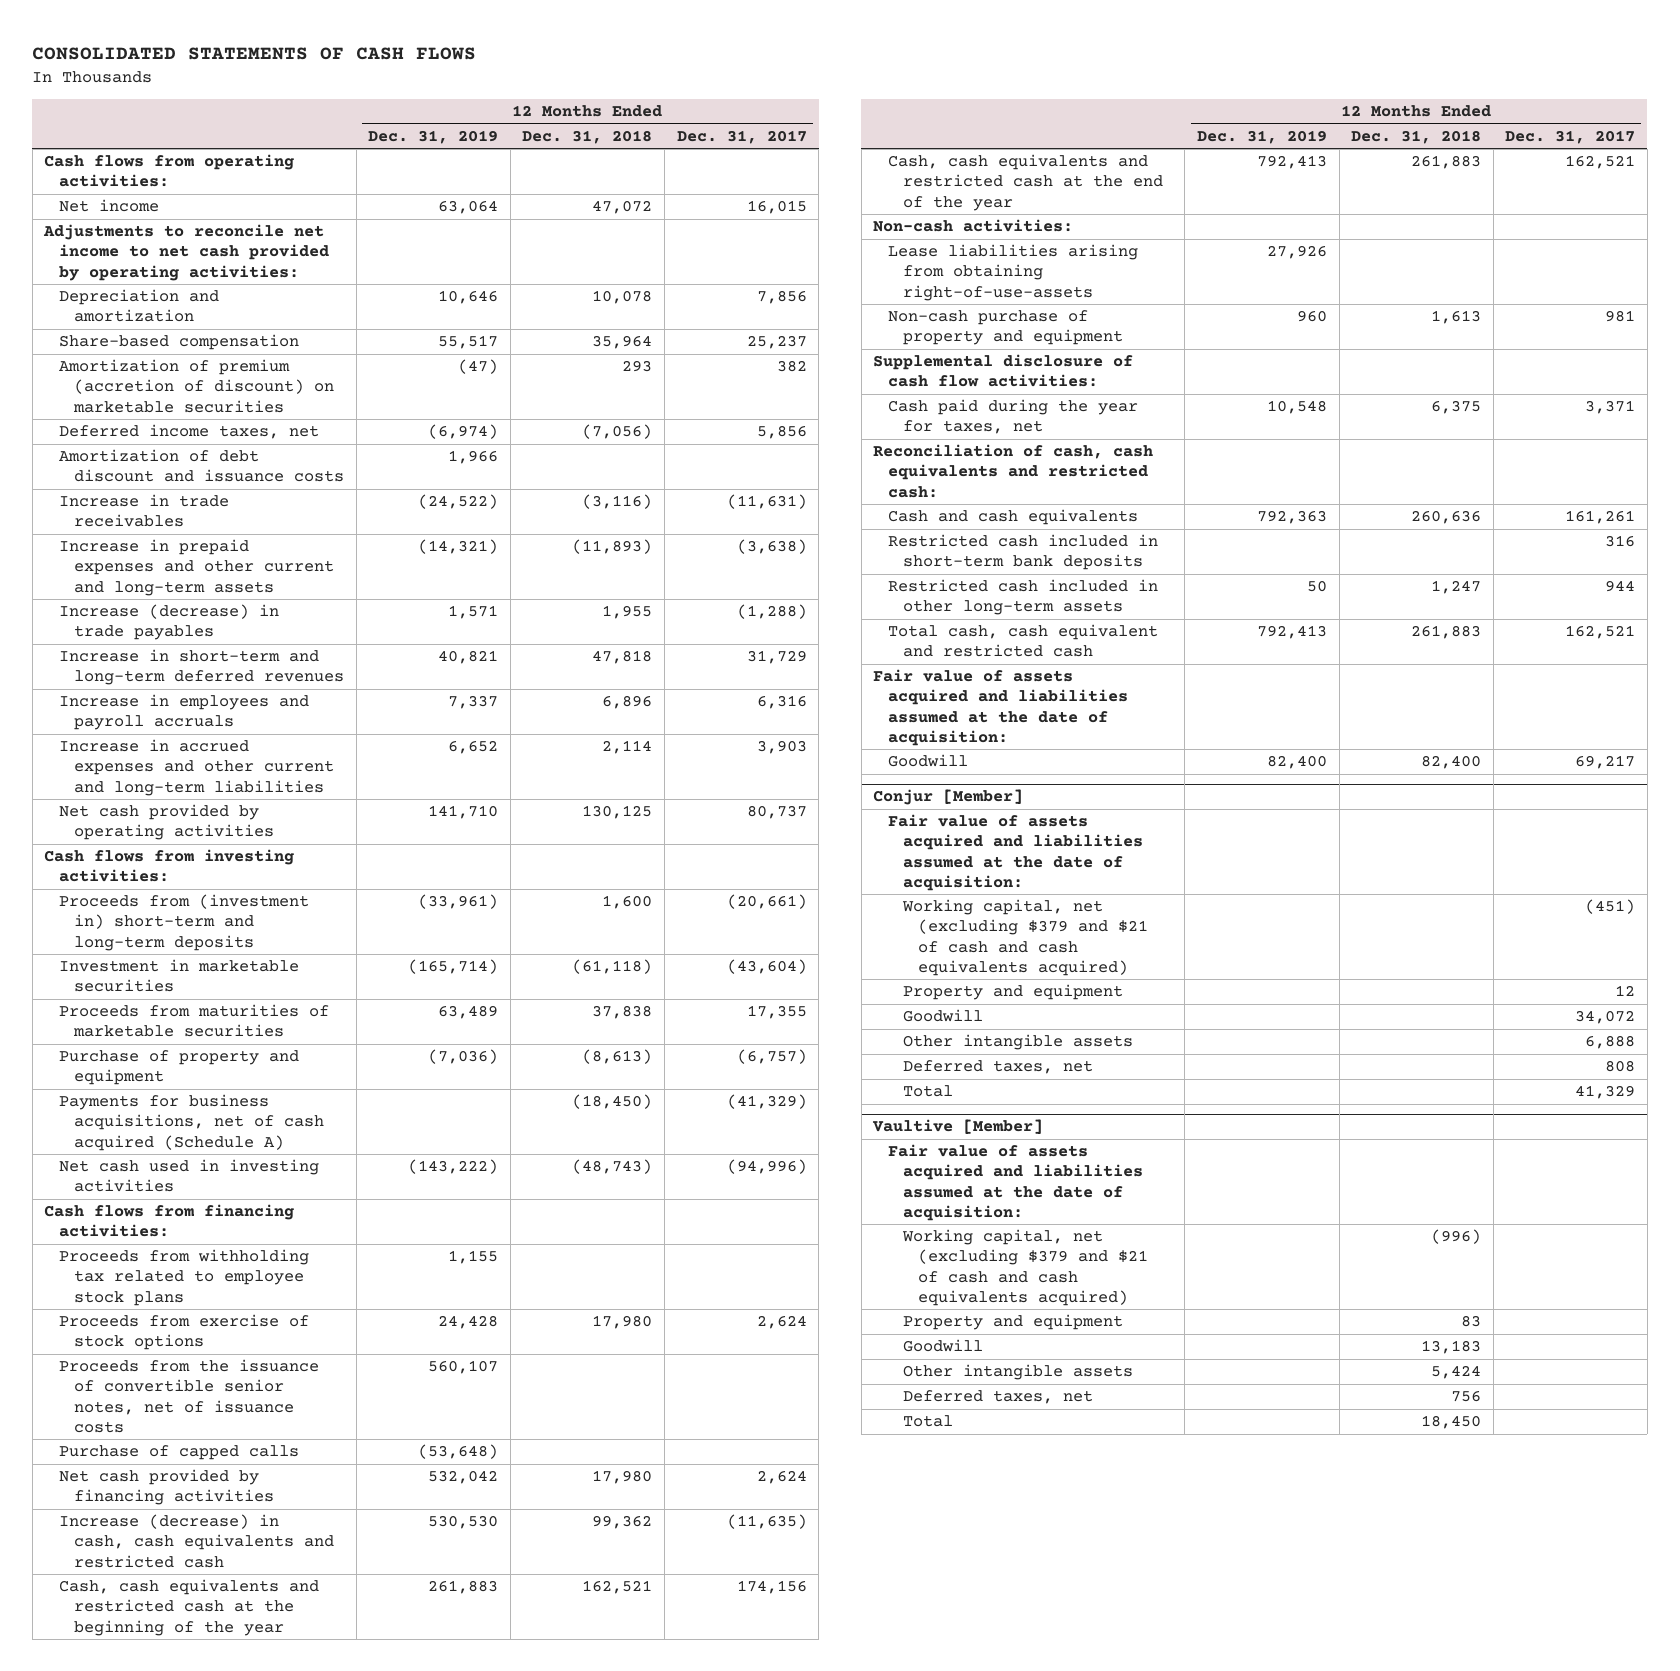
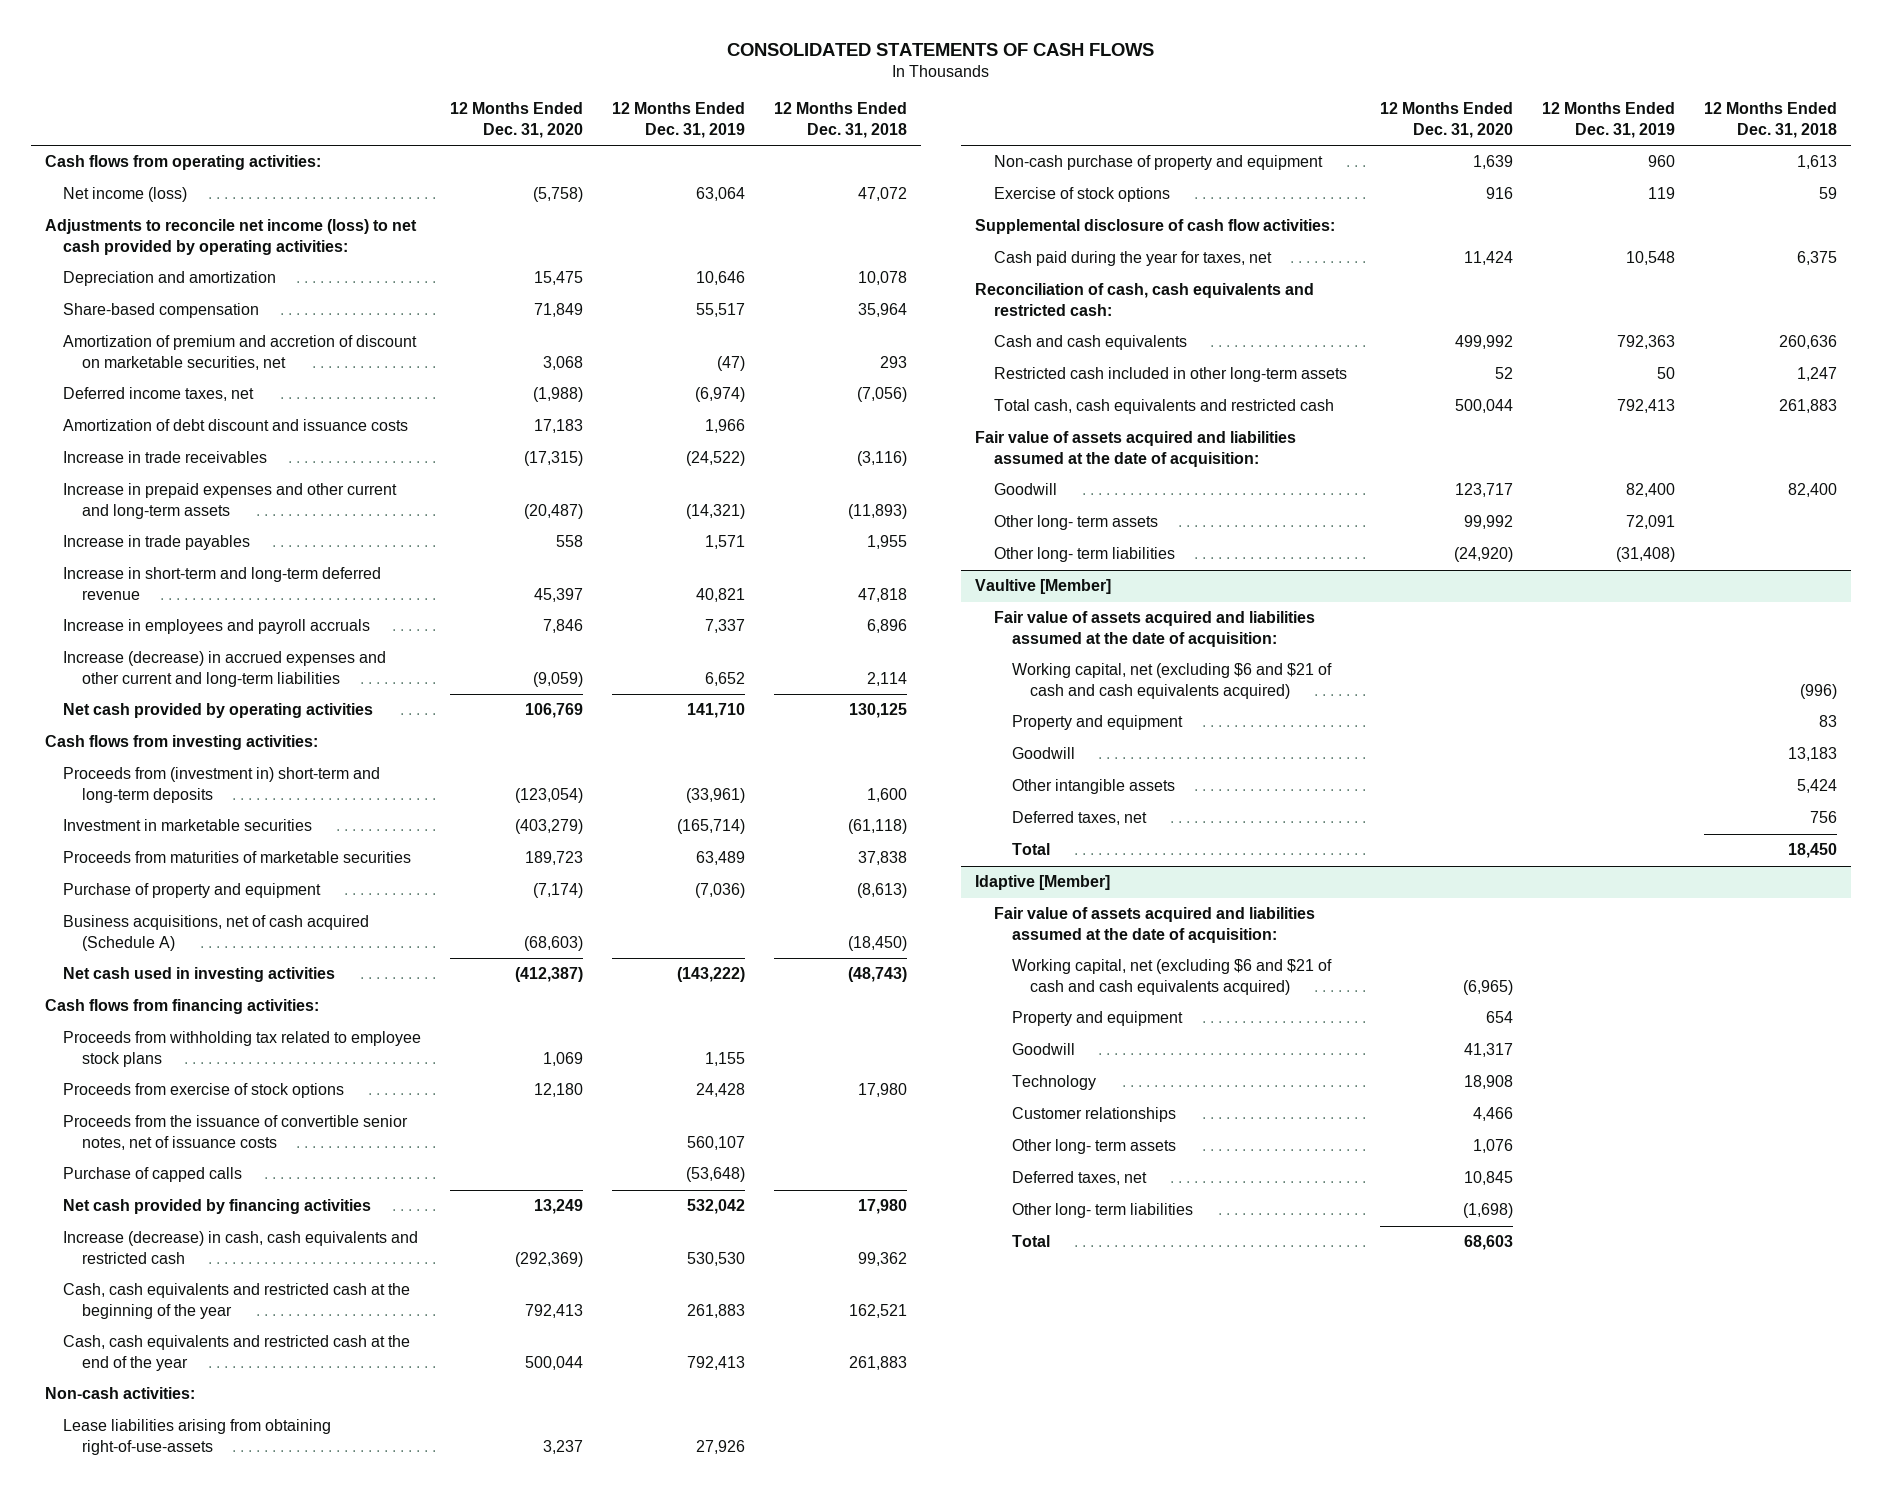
- | 12 Months Ended Dec. 31, 2019 | 12 Months Ended Dec. 31, 2018 | 12 Months Ended Dec. 31, 2017
+ | 12 Months Ended Dec. 31, 2020 | 12 Months Ended Dec. 31, 2019 | 12 Months Ended Dec. 31, 2018
- Net income | 63,064 | 47,072 | 16,015
- Adjustments to reconcile net income to net cash provided by operating activities:
+ Net income (loss) | (5,758) | 63,064 | 47,072
+ Adjustments to reconcile net income (loss) to net cash provided by operating activities:
- Amortization of premium (accretion of discount) on marketable securities | (47) | 293 | 382
+ Amortization of premium and accretion of discount on marketable securities, net | 3,068 | (47) | 293
- Increase (decrease) in trade payables | 1,571 | 1,955 | (1,288)
- Increase in short-term and long-term deferred revenues | 40,821 | 47,818 | 31,729
+ Increase in trade payables | 558 | 1,571 | 1,955
+ Increase in short-term and long-term deferred revenue | 45,397 | 40,821 | 47,818
- Increase in accrued expenses and other current and long-term liabilities | 6,652 | 2,114 | 3,903
+ Increase (decrease) in accrued expenses and other current and long-term liabilities | (9,059) | 6,652 | 2,114
- Payments for business acquisitions, net of cash acquired (Schedule A) | | (18,450) | (41,329)
+ Business acquisitions, net of cash acquired (Schedule A) | (68,603) | | (18,450)
+ Exercise of stock options | 916 | 119 | 59
- Restricted cash included in short-term bank deposits | | | 316
- Total cash, cash equivalent and restricted cash | 792,413 | 261,883 | 162,521
+ Total cash, cash equivalents and restricted cash | 500,044 | 792,413 | 261,883
- Conjur [Member]
- Fair value of assets acquired and liabilities assumed at the date of acquisition:
- Working capital, net (excluding $379 and $21 of cash and cash equivalents acquired) | | | (451)
- Property and equipment | | | 12
- Goodwill | | | 34,072
- Other intangible assets | | | 6,888
- Deferred taxes, net | | | 808
- Total | | | 41,329
+ Other long- term assets | 99,992 | 72,091 |
+ Other long- term liabilities | (24,920) | (31,408) |
@ Vaultive [Member]
- Working capital, net (excluding $379 and $21 of cash and cash equivalents acquired) | | (996) |
+ Working capital, net (excluding $6 and $21 of cash and cash equivalents acquired) | | | (996)
+ Idaptive [Member]
+ Fair value of assets acquired and liabilities assumed at the date of acquisition:
+ Working capital, net (excluding $6 and $21 of cash and cash equivalents acquired) | (6,965) | |
+ Property and equipment | 654 | |
+ Goodwill | 41,317 | |
+ Technology | 18,908 | |
+ Customer relationships | 4,466 | |
+ Other long- term assets | 1,076 | |
+ Deferred taxes, net | 10,845 | |
+ Other long- term liabilities | (1,698) | |
+ Total | 68,603 | |

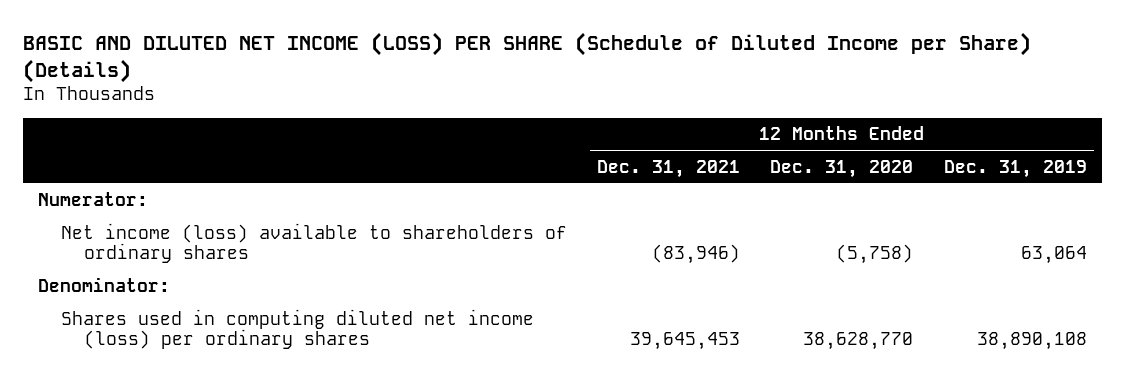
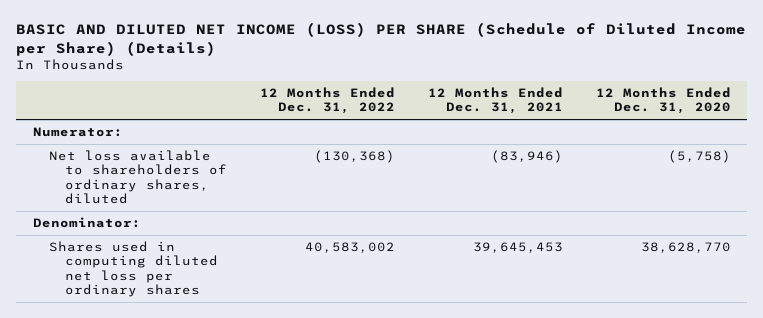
- | 12 Months Ended Dec. 31, 2021 | 12 Months Ended Dec. 31, 2020 | 12 Months Ended Dec. 31, 2019
+ | 12 Months Ended Dec. 31, 2022 | 12 Months Ended Dec. 31, 2021 | 12 Months Ended Dec. 31, 2020
- Net income (loss) available to shareholders of ordinary shares | (83,946) | (5,758) | 63,064
+ Net loss available to shareholders of ordinary shares, diluted | (130,368) | (83,946) | (5,758)
- Shares used in computing diluted net income (loss) per ordinary shares | 39,645,453 | 38,628,770 | 38,890,108
+ Shares used in computing diluted net loss per ordinary shares | 40,583,002 | 39,645,453 | 38,628,770

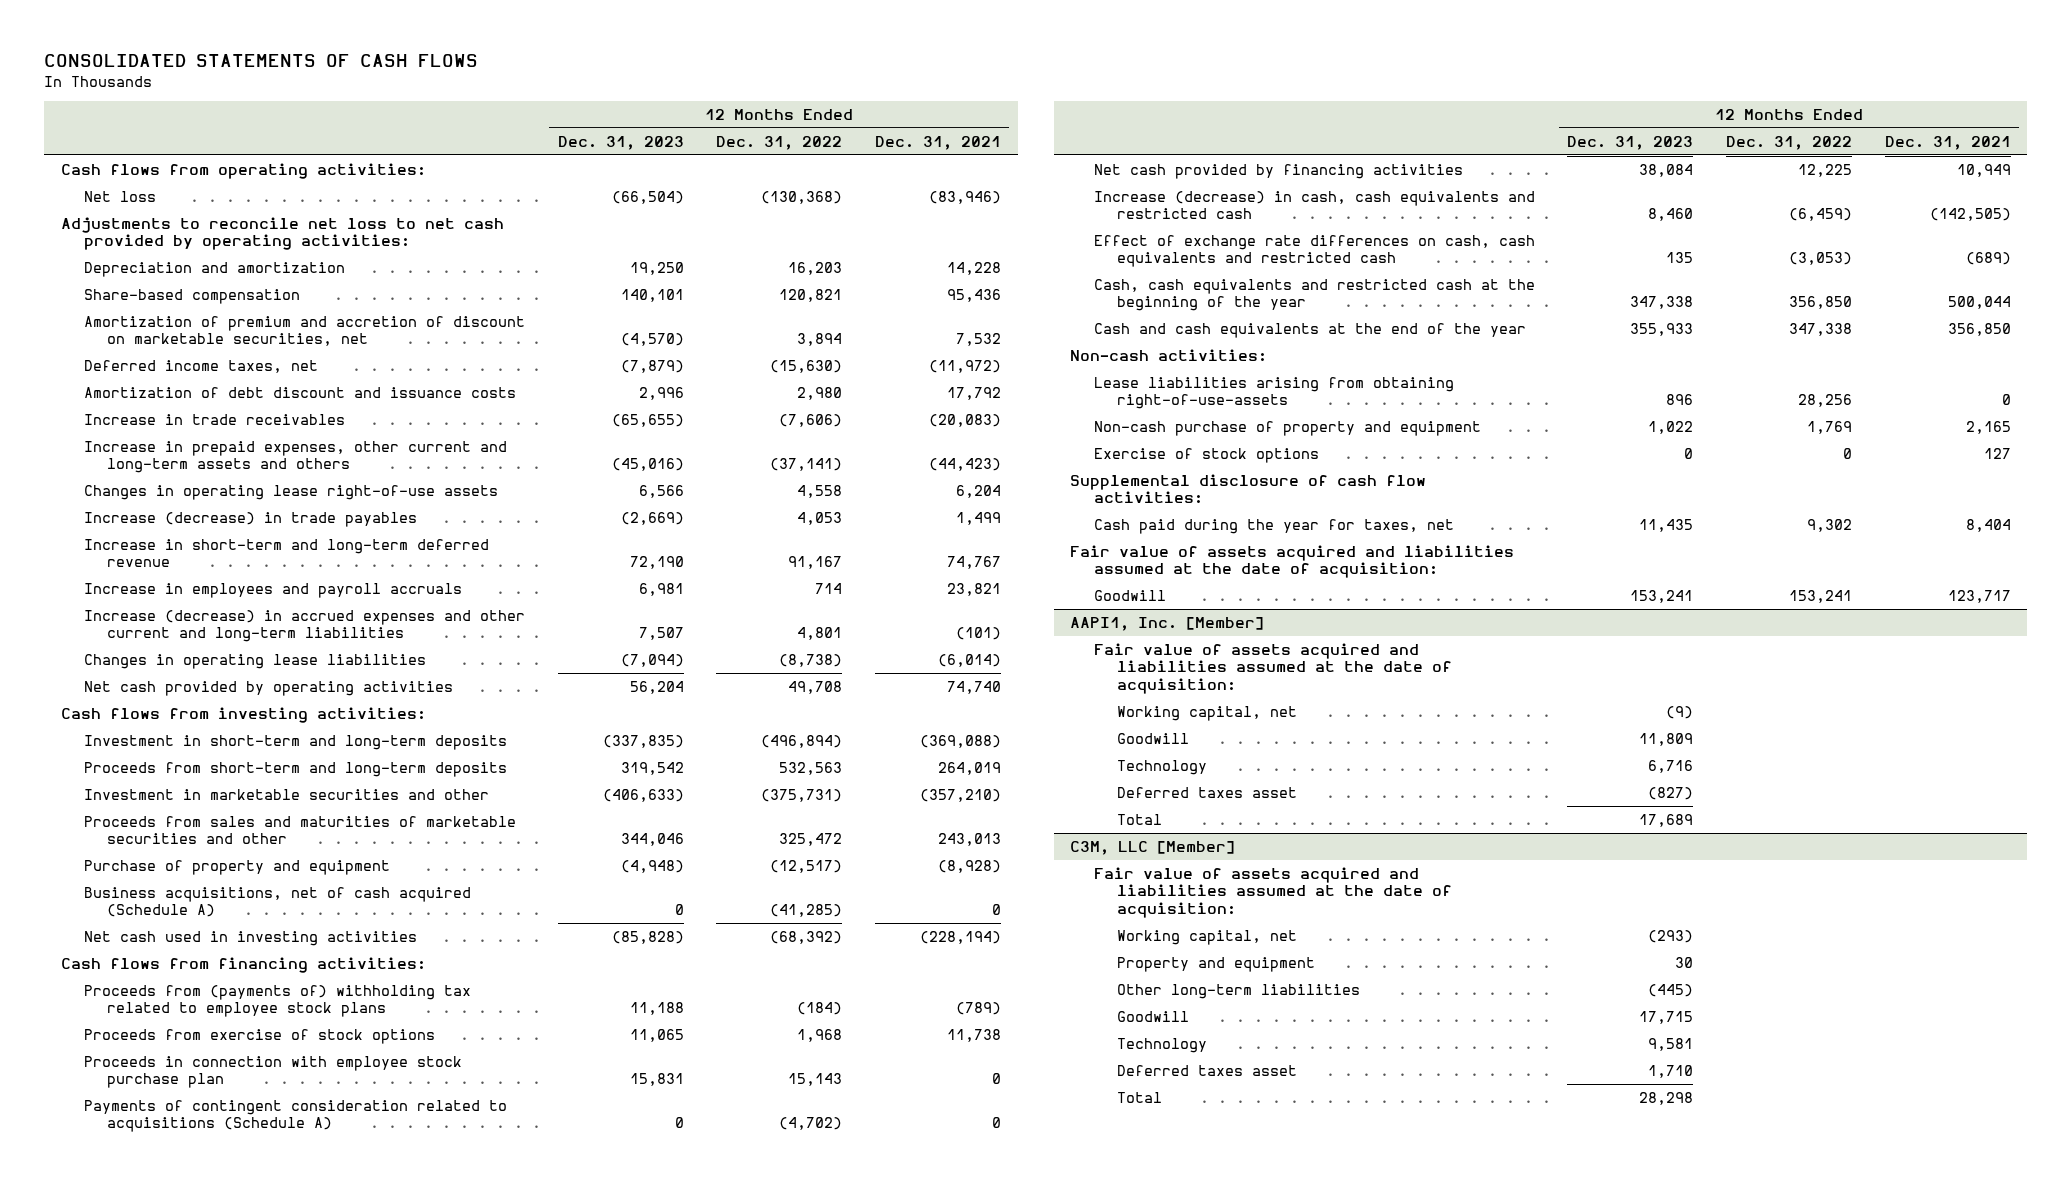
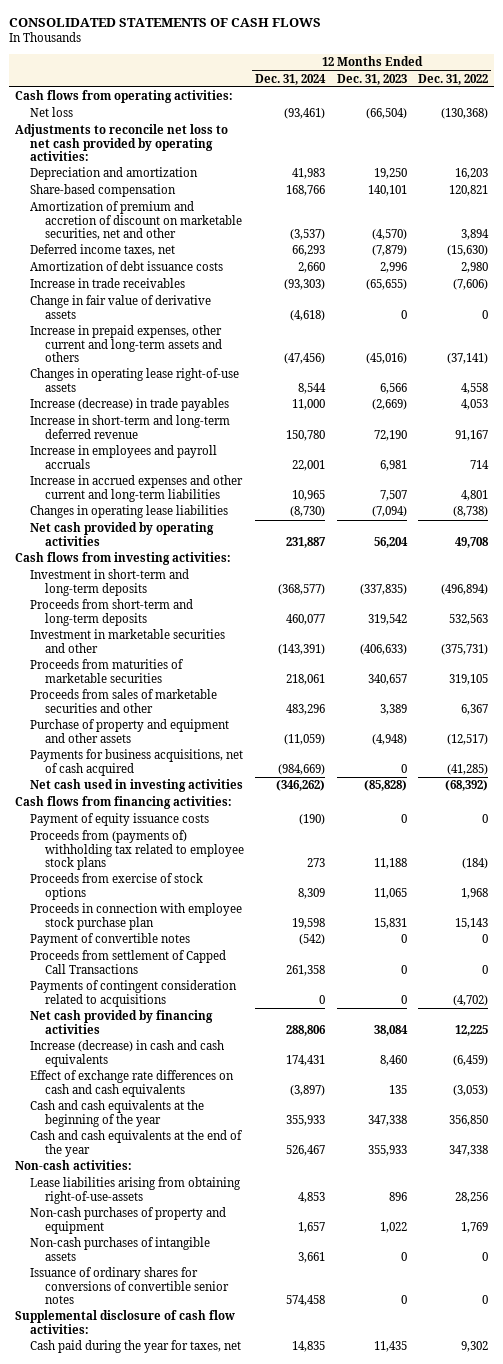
- | 12 Months Ended Dec. 31, 2023 | 12 Months Ended Dec. 31, 2022 | 12 Months Ended Dec. 31, 2021
+ | 12 Months Ended Dec. 31, 2024 | 12 Months Ended Dec. 31, 2023 | 12 Months Ended Dec. 31, 2022
- Amortization of premium and accretion of discount on marketable securities, net | (4,570) | 3,894 | 7,532
+ Amortization of premium and accretion of discount on marketable securities, net and other | (3,537) | (4,570) | 3,894
- Amortization of debt discount and issuance costs | 2,996 | 2,980 | 17,792
+ Amortization of debt issuance costs | 2,660 | 2,996 | 2,980
+ Change in fair value of derivative assets | (4,618) | 0 | 0
- Increase (decrease) in accrued expenses and other current and long-term liabilities | 7,507 | 4,801 | (101)
+ Increase in accrued expenses and other current and long-term liabilities | 10,965 | 7,507 | 4,801
- Proceeds from sales and maturities of marketable securities and other | 344,046 | 325,472 | 243,013
- Purchase of property and equipment | (4,948) | (12,517) | (8,928)
- Business acquisitions, net of cash acquired (Schedule A) | 0 | (41,285) | 0
+ Proceeds from maturities of marketable securities | 218,061 | 340,657 | 319,105
+ Proceeds from sales of marketable securities and other | 483,296 | 3,389 | 6,367
+ Purchase of property and equipment and other assets | (11,059) | (4,948) | (12,517)
+ Payments for business acquisitions, net of cash acquired | (984,669) | 0 | (41,285)
+ Payment of equity issuance costs | (190) | 0 | 0
- Payments of contingent consideration related to acquisitions (Schedule A) | 0 | (4,702) | 0
+ Payment of convertible notes | (542) | 0 | 0
+ Proceeds from settlement of Capped Call Transactions | 261,358 | 0 | 0
+ Payments of contingent consideration related to acquisitions | 0 | 0 | (4,702)
- Increase (decrease) in cash, cash equivalents and restricted cash | 8,460 | (6,459) | (142,505)
- Effect of exchange rate differences on cash, cash equivalents and restricted cash | 135 | (3,053) | (689)
- Cash, cash equivalents and restricted cash at the beginning of the year | 347,338 | 356,850 | 500,044
+ Increase (decrease) in cash and cash equivalents | 174,431 | 8,460 | (6,459)
+ Effect of exchange rate differences on cash and cash equivalents | (3,897) | 135 | (3,053)
+ Cash and cash equivalents at the beginning of the year | 355,933 | 347,338 | 356,850
- Non-cash purchase of property and equipment | 1,022 | 1,769 | 2,165
- Exercise of stock options | 0 | 0 | 127
+ Non-cash purchases of property and equipment | 1,657 | 1,022 | 1,769
+ Non-cash purchases of intangible assets | 3,661 | 0 | 0
+ Issuance of ordinary shares for conversions of convertible senior notes | 574,458 | 0 | 0
- Fair value of assets acquired and liabilities assumed at the date of acquisition:
- Goodwill | 153,241 | 153,241 | 123,717
- AAPI1, Inc. [Member]
- Fair value of assets acquired and liabilities assumed at the date of acquisition:
- Working capital, net | (9) | |
- Goodwill | 11,809 | |
- Technology | 6,716 | |
- Deferred taxes asset | (827) | |
- Total | 17,689 | |
- C3M, LLC [Member]
- Fair value of assets acquired and liabilities assumed at the date of acquisition:
- Working capital, net | (293) | |
- Property and equipment | 30 | |
- Other long-term liabilities | (445) | |
- Goodwill | 17,715 | |
- Technology | 9,581 | |
- Deferred taxes asset | 1,710 | |
- Total | 28,298 | |

